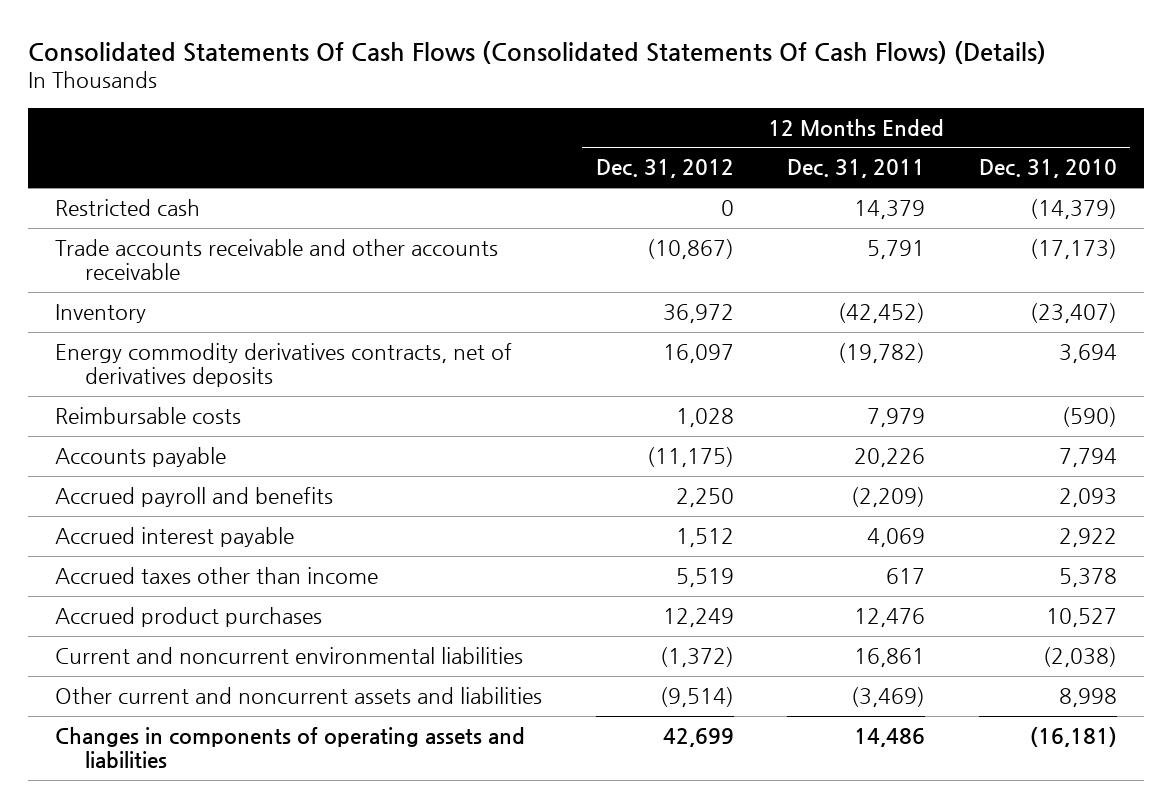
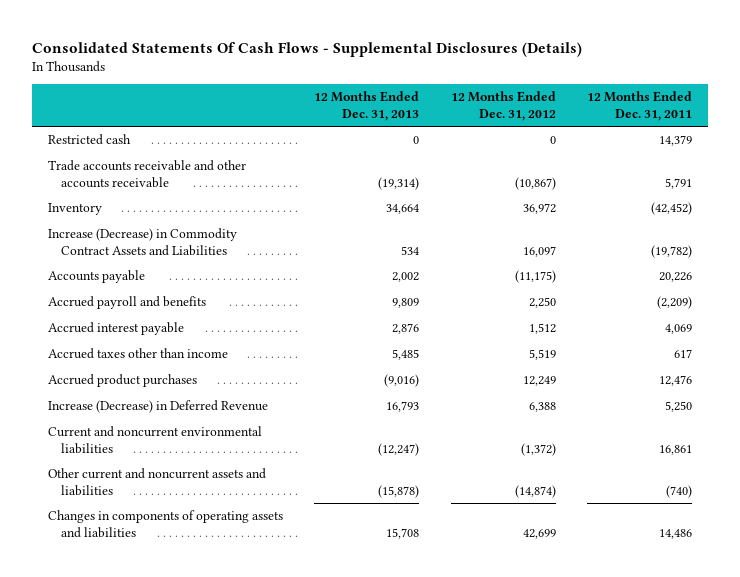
- Consolidated Statements Of Cash Flows (Consolidated Statements Of Cash Flows) (Details)
+ Consolidated Statements Of Cash Flows - Supplemental Disclosures (Details)
- | 12 Months Ended Dec. 31, 2012 | 12 Months Ended Dec. 31, 2011 | 12 Months Ended Dec. 31, 2010
+ | 12 Months Ended Dec. 31, 2013 | 12 Months Ended Dec. 31, 2012 | 12 Months Ended Dec. 31, 2011
- Energy commodity derivatives contracts, net of derivatives deposits | 16,097 | (19,782) | 3,694
- Reimbursable costs | 1,028 | 7,979 | (590)
+ Increase (Decrease) in Commodity Contract Assets and Liabilities | 534 | 16,097 | (19,782)
+ Increase (Decrease) in Deferred Revenue | 16,793 | 6,388 | 5,250
- Other current and noncurrent assets and liabilities | (9,514) | (3,469) | 8,998
+ Other current and noncurrent assets and liabilities | (15,878) | (14,874) | (740)

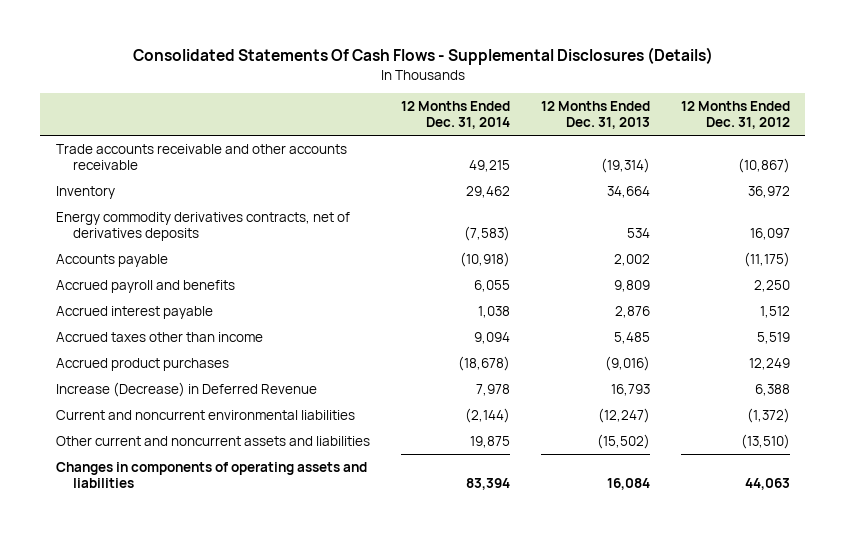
- | 12 Months Ended Dec. 31, 2013 | 12 Months Ended Dec. 31, 2012 | 12 Months Ended Dec. 31, 2011
+ | 12 Months Ended Dec. 31, 2014 | 12 Months Ended Dec. 31, 2013 | 12 Months Ended Dec. 31, 2012
- Restricted cash | 0 | 0 | 14,379
- Increase (Decrease) in Commodity Contract Assets and Liabilities | 534 | 16,097 | (19,782)
+ Energy commodity derivatives contracts, net of derivatives deposits | (7,583) | 534 | 16,097
- Other current and noncurrent assets and liabilities | (15,878) | (14,874) | (740)
- Changes in components of operating assets and liabilities | 15,708 | 42,699 | 14,486
+ Other current and noncurrent assets and liabilities | 19,875 | (15,502) | (13,510)
+ Changes in components of operating assets and liabilities | 83,394 | 16,084 | 44,063

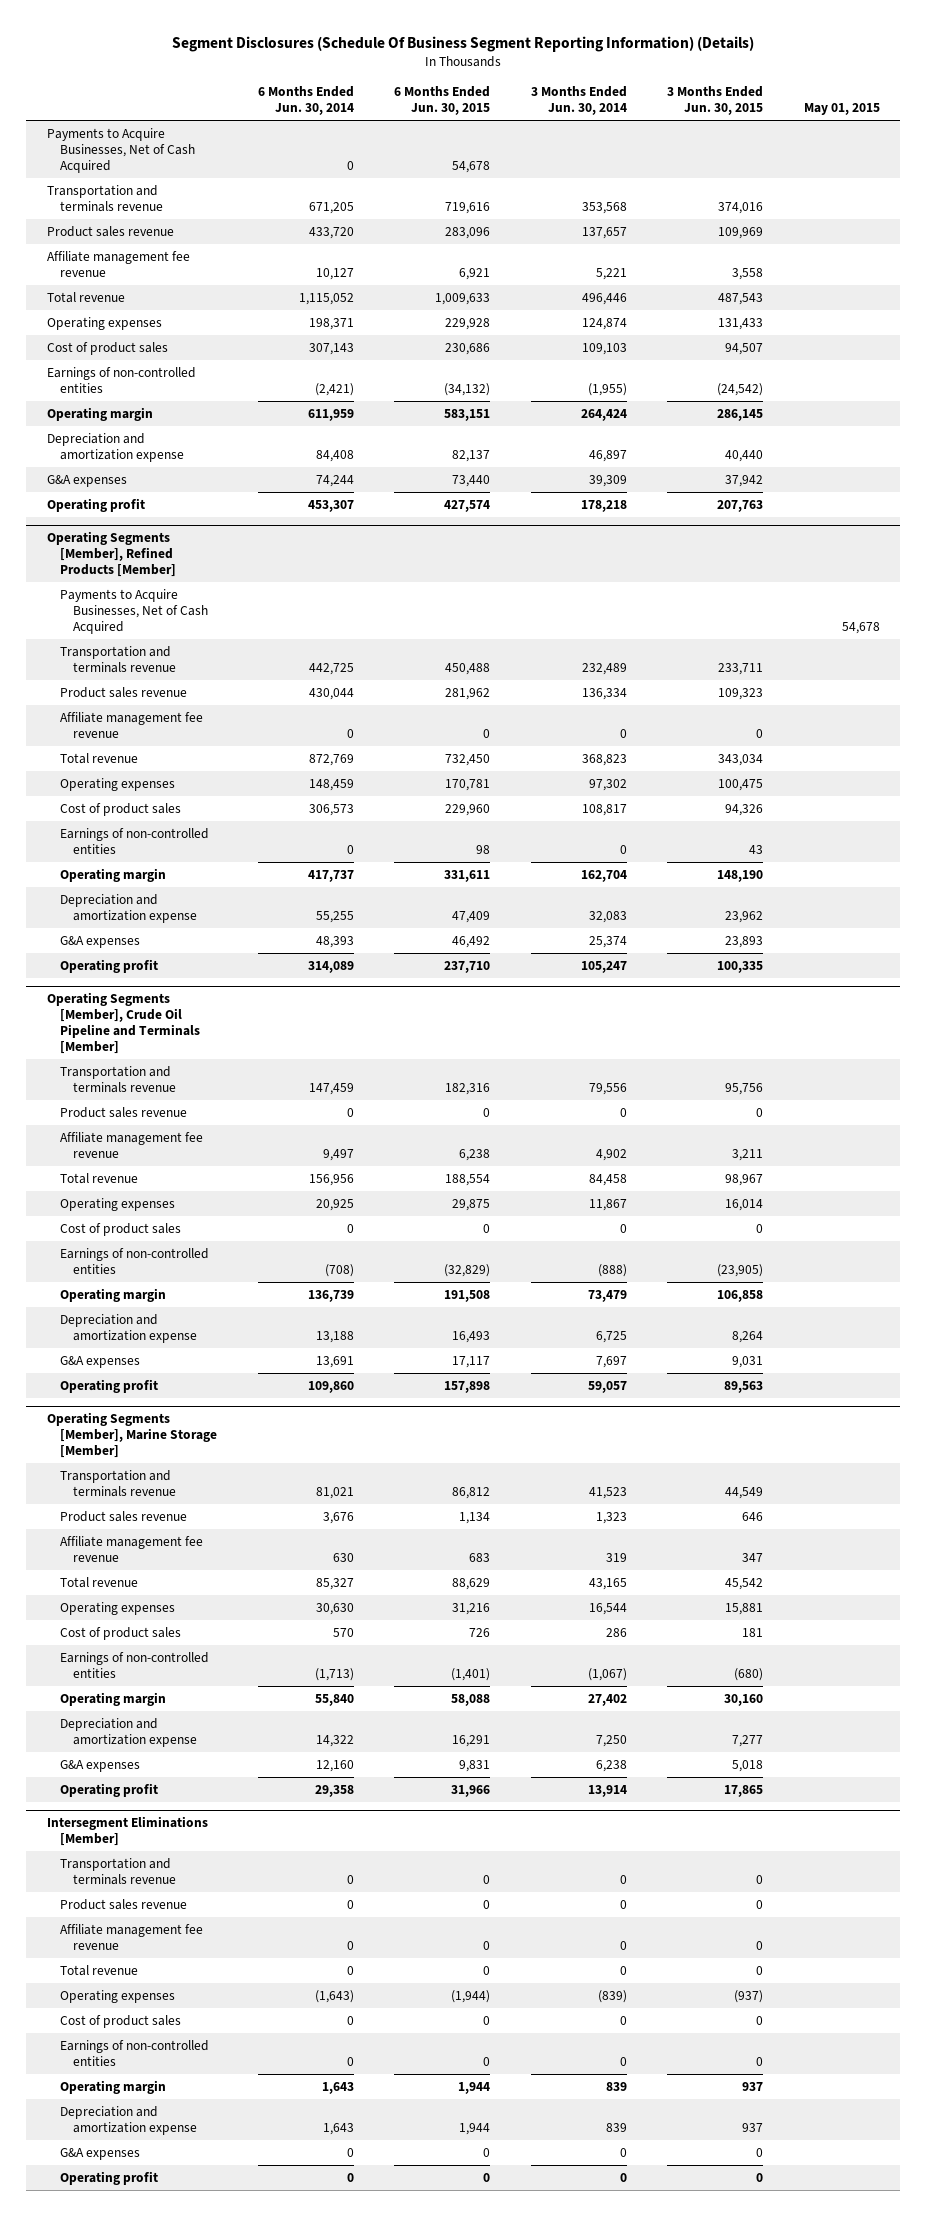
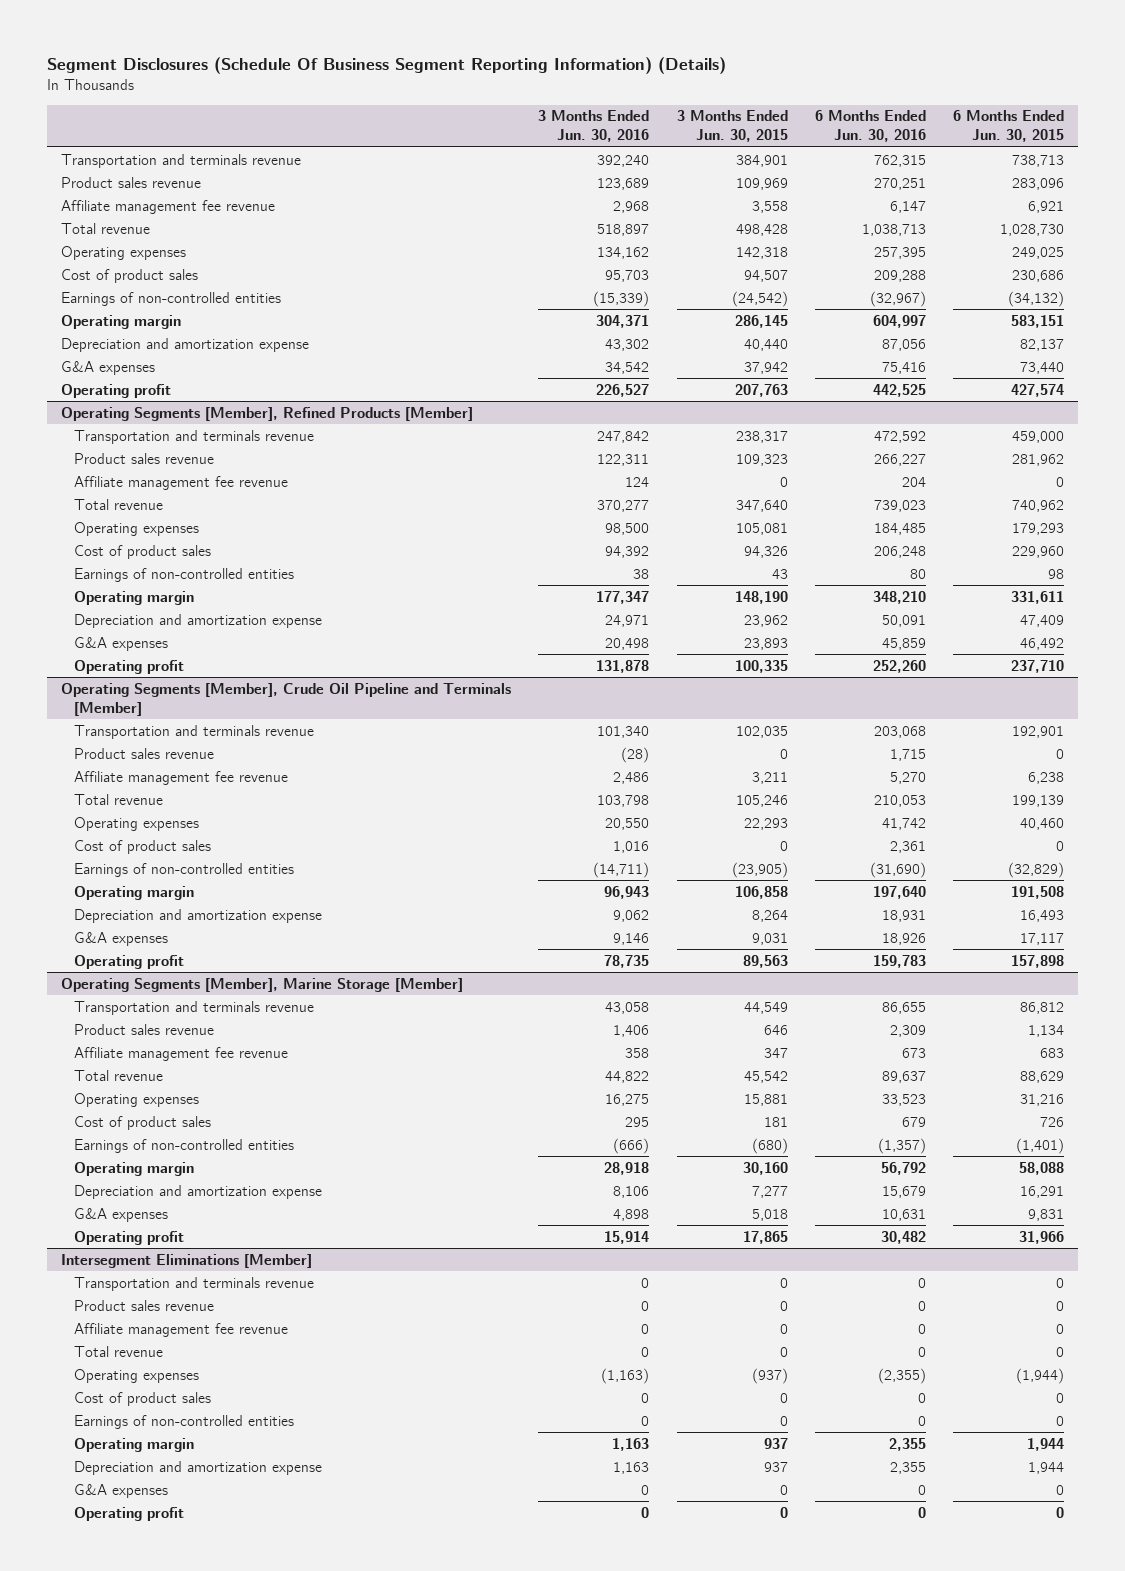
- | 6 Months Ended Jun. 30, 2014 | 6 Months Ended Jun. 30, 2015 | 3 Months Ended Jun. 30, 2014 | 3 Months Ended Jun. 30, 2015 | May 01, 2015
+ | 3 Months Ended Jun. 30, 2016 | 3 Months Ended Jun. 30, 2015 | 6 Months Ended Jun. 30, 2016 | 6 Months Ended Jun. 30, 2015
- Payments to Acquire Businesses, Net of Cash Acquired | 0 | 54,678 | | |
- Transportation and terminals revenue | 671,205 | 719,616 | 353,568 | 374,016 |
+ Transportation and terminals revenue | 392,240 | 384,901 | 762,315 | 738,713
- Total revenue | 1,115,052 | 1,009,633 | 496,446 | 487,543 |
- Operating expenses | 198,371 | 229,928 | 124,874 | 131,433 |
+ Total revenue | 518,897 | 498,428 | 1,038,713 | 1,028,730
+ Operating expenses | 134,162 | 142,318 | 257,395 | 249,025
@ Operating Segments [Member], Refined Products [Member]
- Payments to Acquire Businesses, Net of Cash Acquired | | | | | 54,678
- Transportation and terminals revenue | 442,725 | 450,488 | 232,489 | 233,711 |
+ Transportation and terminals revenue | 247,842 | 238,317 | 472,592 | 459,000
- Total revenue | 872,769 | 732,450 | 368,823 | 343,034 |
- Operating expenses | 148,459 | 170,781 | 97,302 | 100,475 |
+ Total revenue | 370,277 | 347,640 | 739,023 | 740,962
+ Operating expenses | 98,500 | 105,081 | 184,485 | 179,293
@ Operating Segments [Member], Crude Oil Pipeline and Terminals [Member]
- Transportation and terminals revenue | 147,459 | 182,316 | 79,556 | 95,756 |
+ Transportation and terminals revenue | 101,340 | 102,035 | 203,068 | 192,901
- Total revenue | 156,956 | 188,554 | 84,458 | 98,967 |
- Operating expenses | 20,925 | 29,875 | 11,867 | 16,014 |
+ Total revenue | 103,798 | 105,246 | 210,053 | 199,139
+ Operating expenses | 20,550 | 22,293 | 41,742 | 40,460

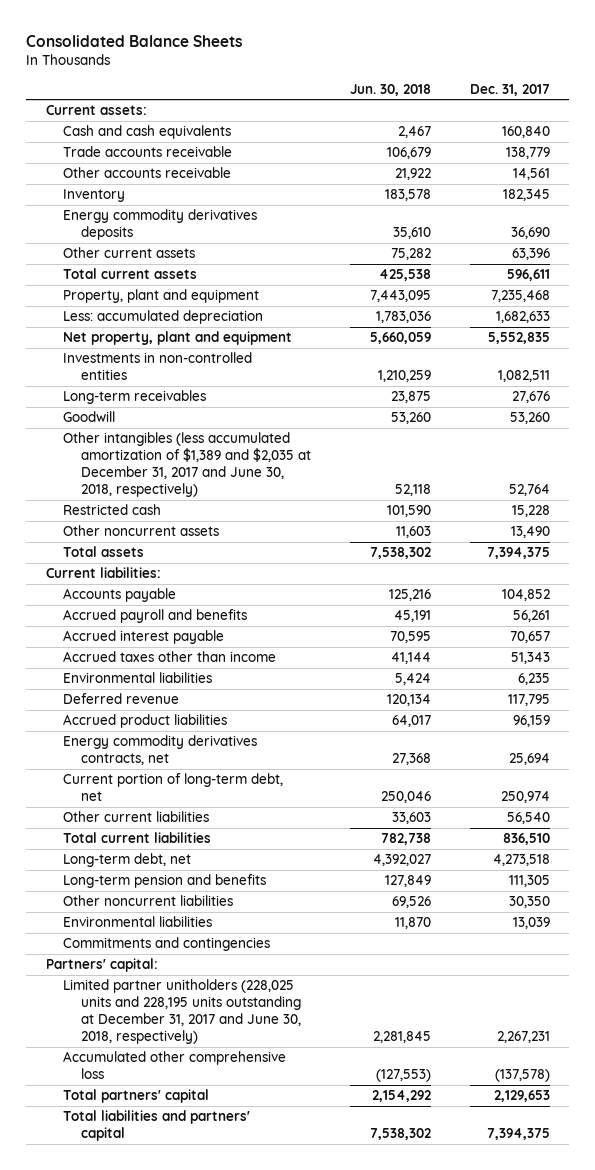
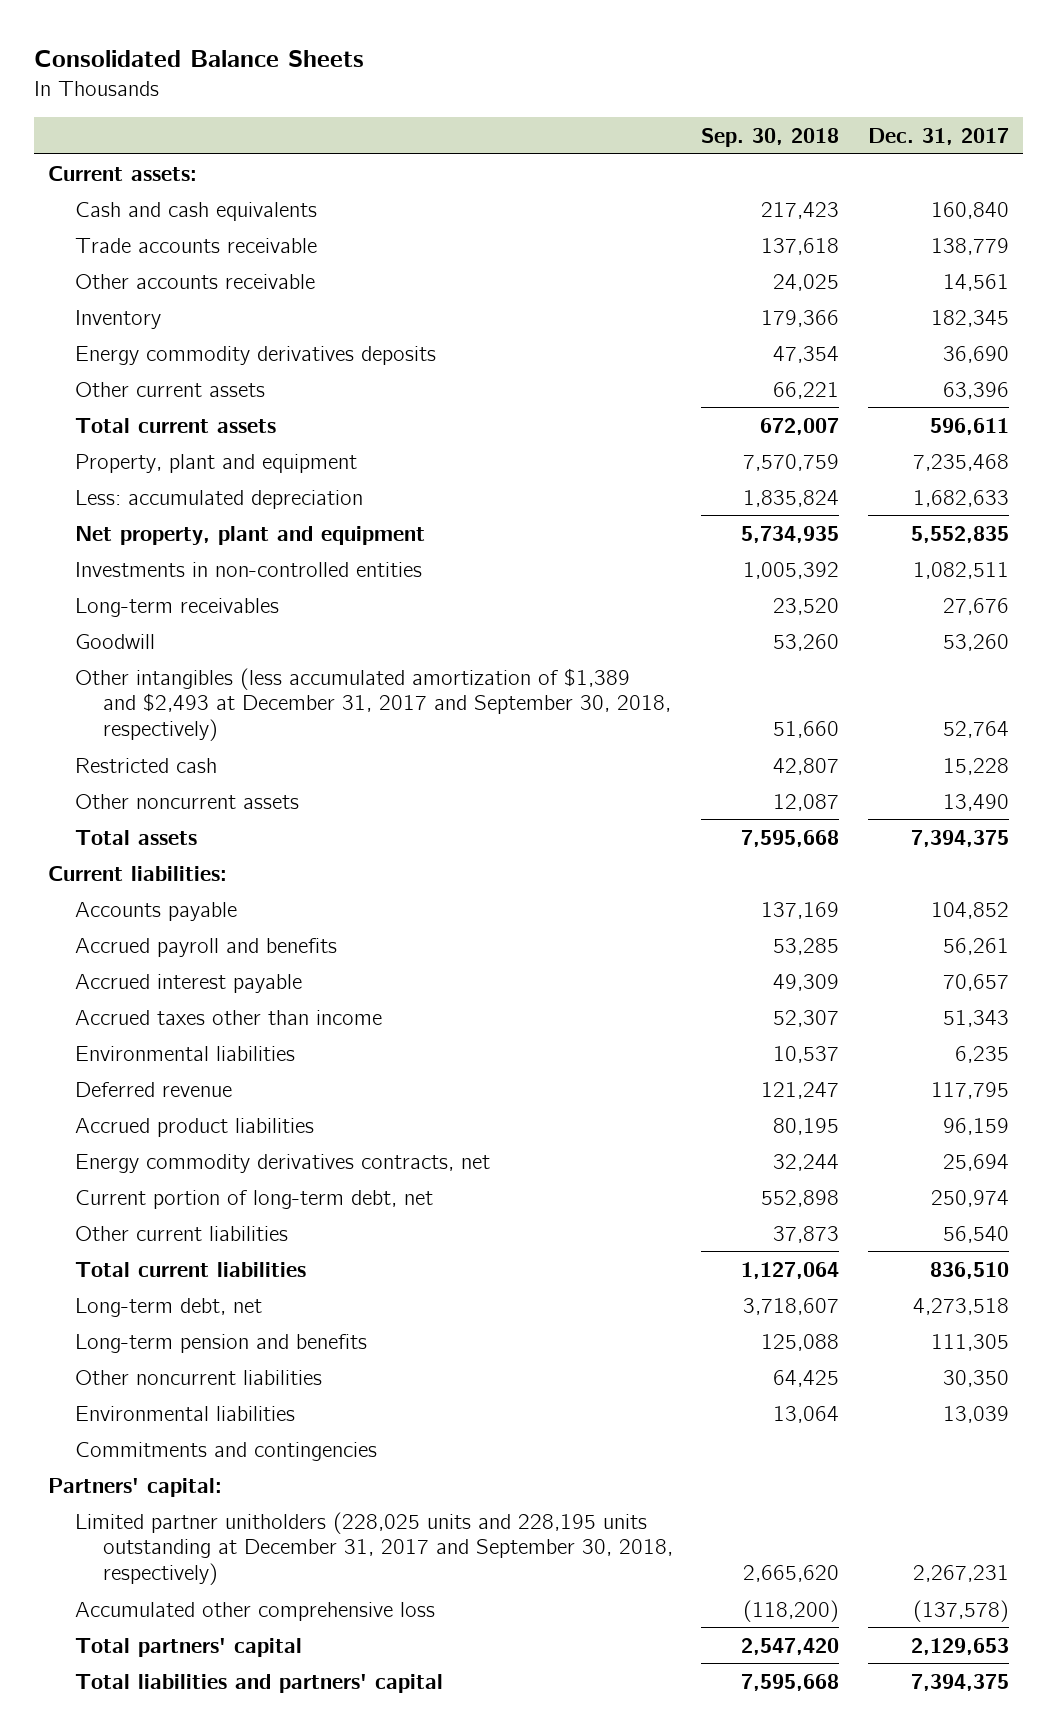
- | Jun. 30, 2018 | Dec. 31, 2017
+ | Sep. 30, 2018 | Dec. 31, 2017
- Other intangibles (less accumulated amortization of $1,389 and $2,035 at December 31, 2017 and June 30, 2018, respectively) | 52,118 | 52,764
+ Other intangibles (less accumulated amortization of $1,389 and $2,493 at December 31, 2017 and September 30, 2018, respectively) | 51,660 | 52,764
- Limited partner unitholders (228,025 units and 228,195 units outstanding at December 31, 2017 and June 30, 2018, respectively) | 2,281,845 | 2,267,231
+ Limited partner unitholders (228,025 units and 228,195 units outstanding at December 31, 2017 and September 30, 2018, respectively) | 2,665,620 | 2,267,231

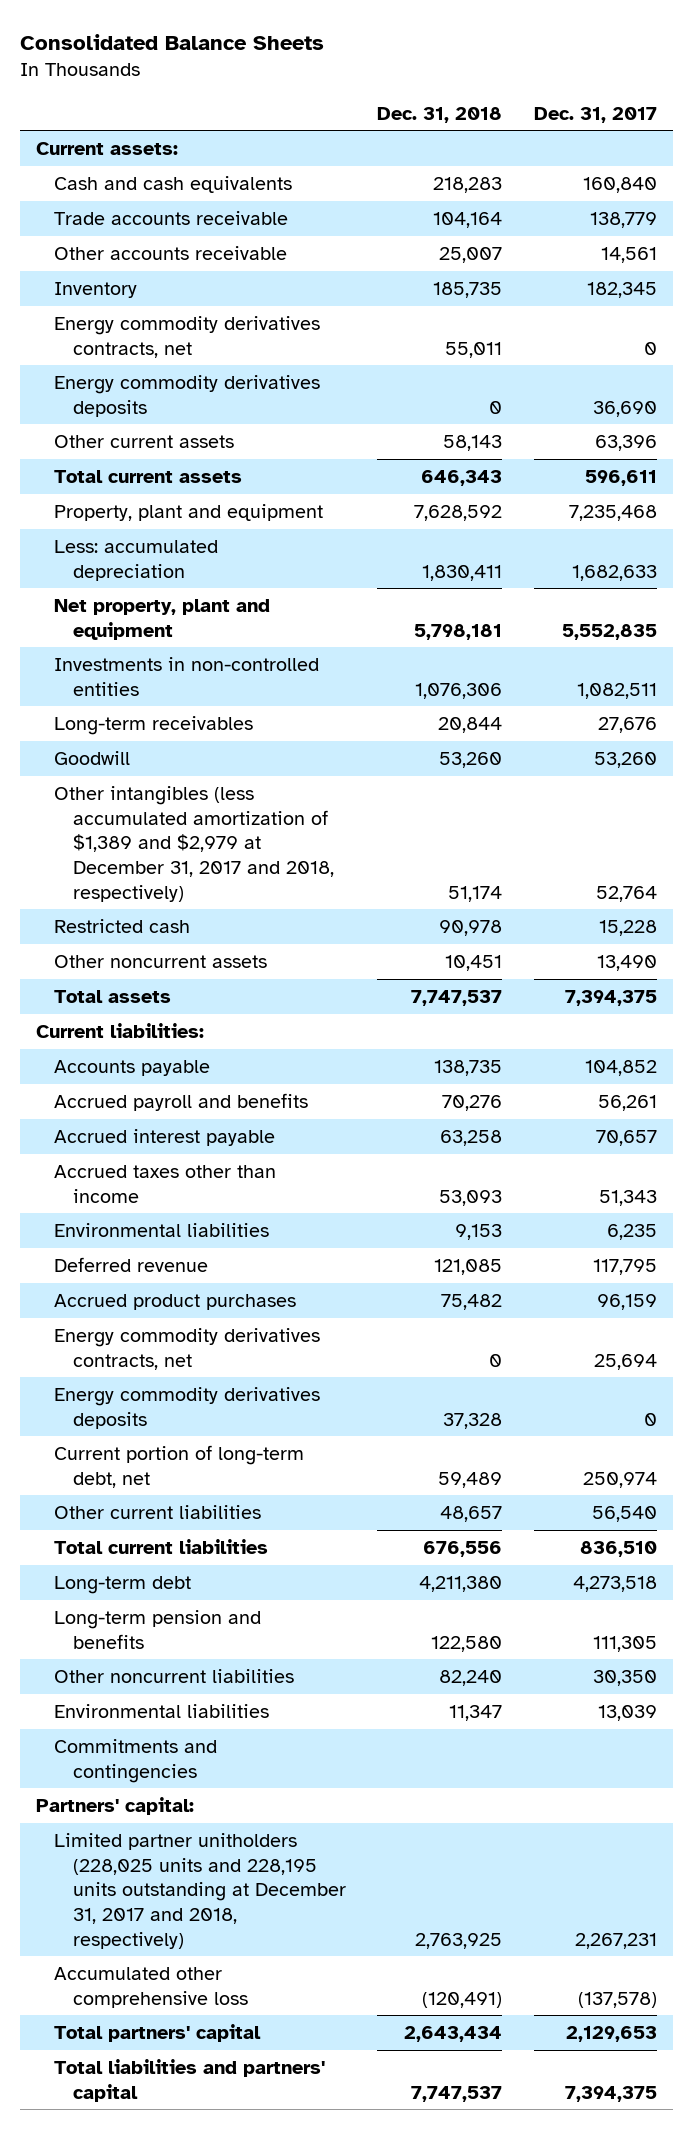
- | Sep. 30, 2018 | Dec. 31, 2017
+ | Dec. 31, 2018 | Dec. 31, 2017
+ Energy commodity derivatives contracts, net | 55,011 | 0
- Other intangibles (less accumulated amortization of $1,389 and $2,493 at December 31, 2017 and September 30, 2018, respectively) | 51,660 | 52,764
+ Other intangibles (less accumulated amortization of $1,389 and $2,979 at December 31, 2017 and 2018, respectively) | 51,174 | 52,764
- Accrued product liabilities | 80,195 | 96,159
+ Accrued product purchases | 75,482 | 96,159
+ Energy commodity derivatives deposits | 37,328 | 0
- Long-term debt, net | 3,718,607 | 4,273,518
+ Long-term debt | 4,211,380 | 4,273,518
- Limited partner unitholders (228,025 units and 228,195 units outstanding at December 31, 2017 and September 30, 2018, respectively) | 2,665,620 | 2,267,231
+ Limited partner unitholders (228,025 units and 228,195 units outstanding at December 31, 2017 and 2018, respectively) | 2,763,925 | 2,267,231

